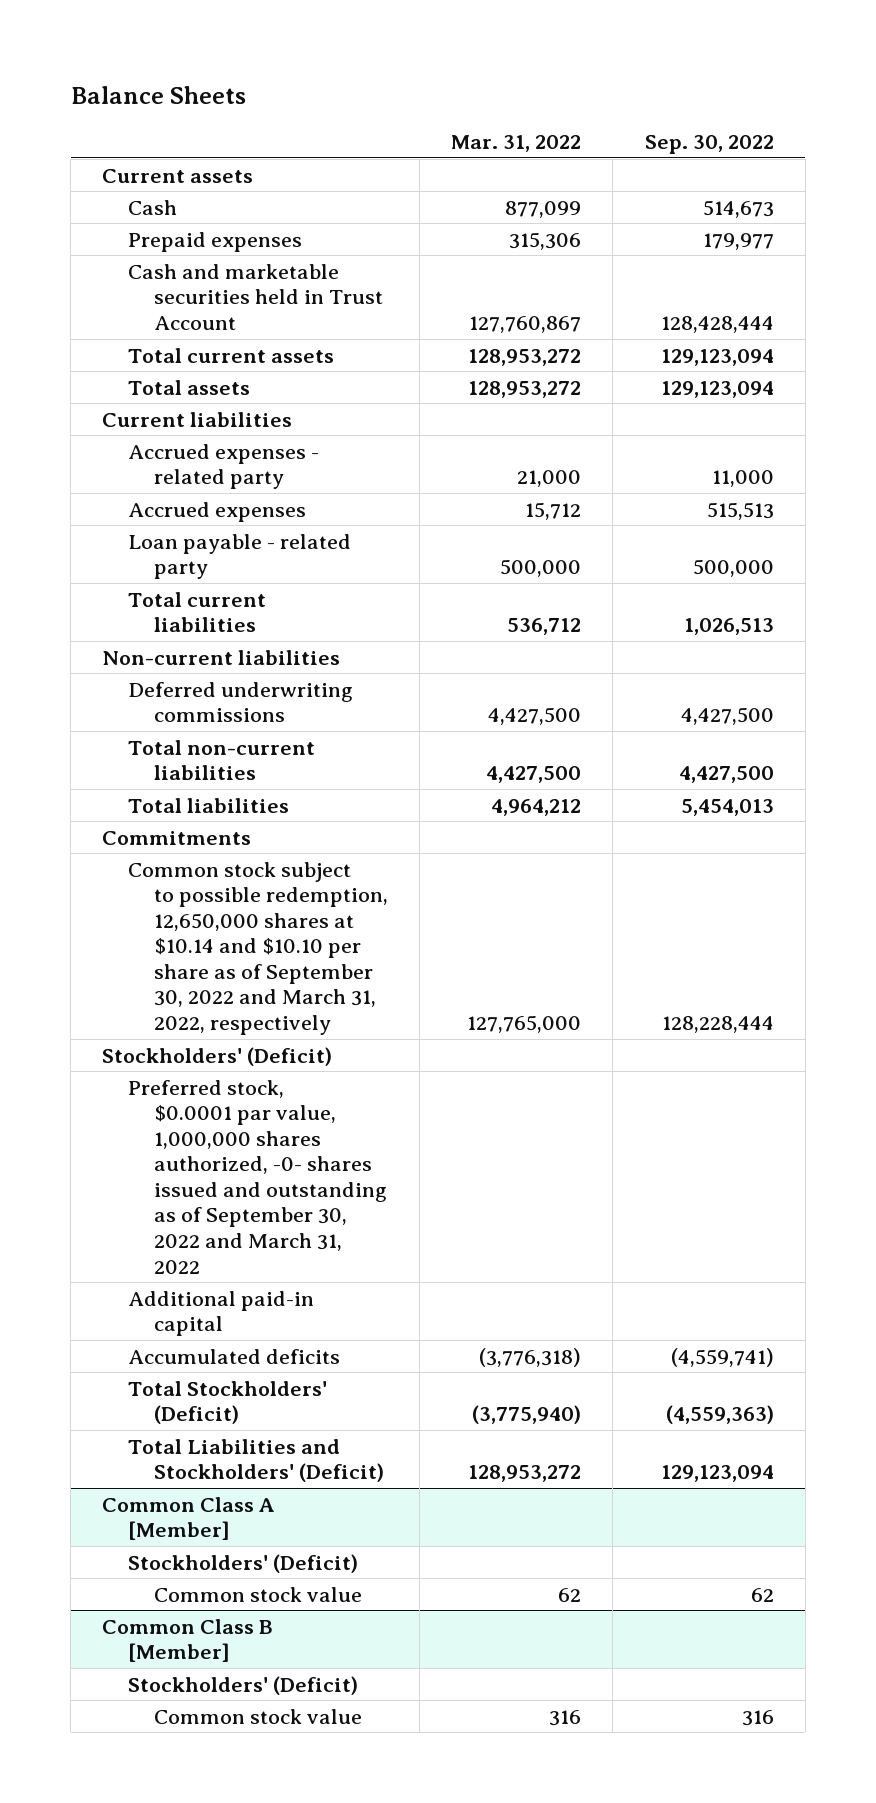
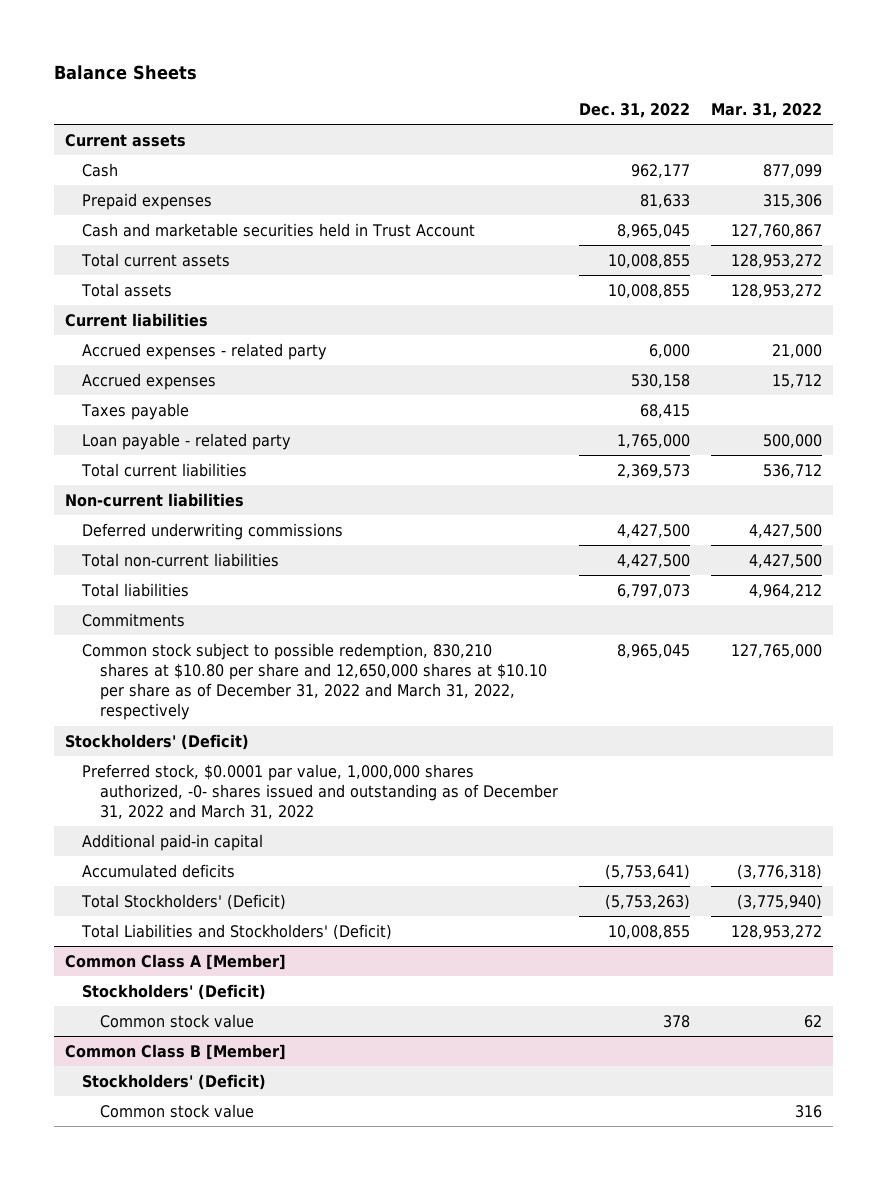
- | Mar. 31, 2022 | Sep. 30, 2022
+ | Dec. 31, 2022 | Mar. 31, 2022
+ Taxes payable | 68,415 |
- Common stock subject to possible redemption, 12,650,000 shares at $10.14 and $10.10 per share as of September 30, 2022 and March 31, 2022, respectively | 127,765,000 | 128,228,444
+ Common stock subject to possible redemption, 830,210 shares at $10.80 per share and 12,650,000 shares at $10.10 per share as of December 31, 2022 and March 31, 2022, respectively | 8,965,045 | 127,765,000
- Preferred stock, $0.0001 par value, 1,000,000 shares authorized, -0- shares issued and outstanding as of September 30, 2022 and March 31, 2022
+ Preferred stock, $0.0001 par value, 1,000,000 shares authorized, -0- shares issued and outstanding as of December 31, 2022 and March 31, 2022

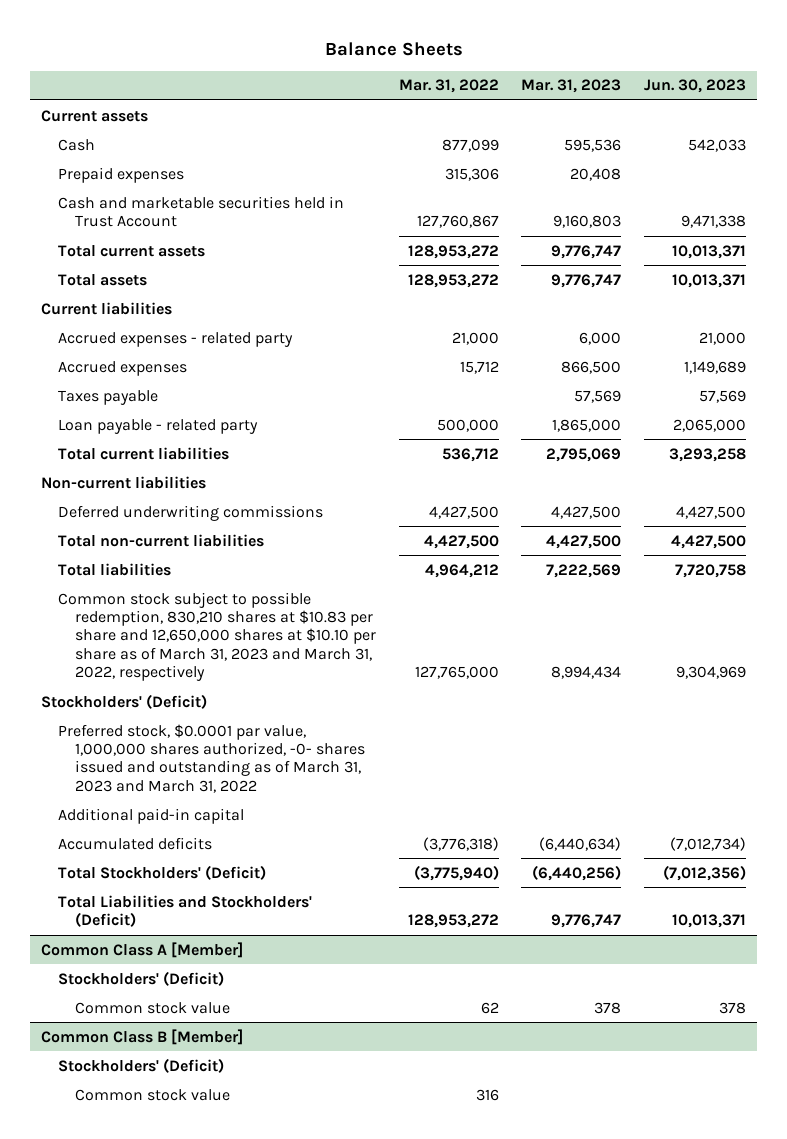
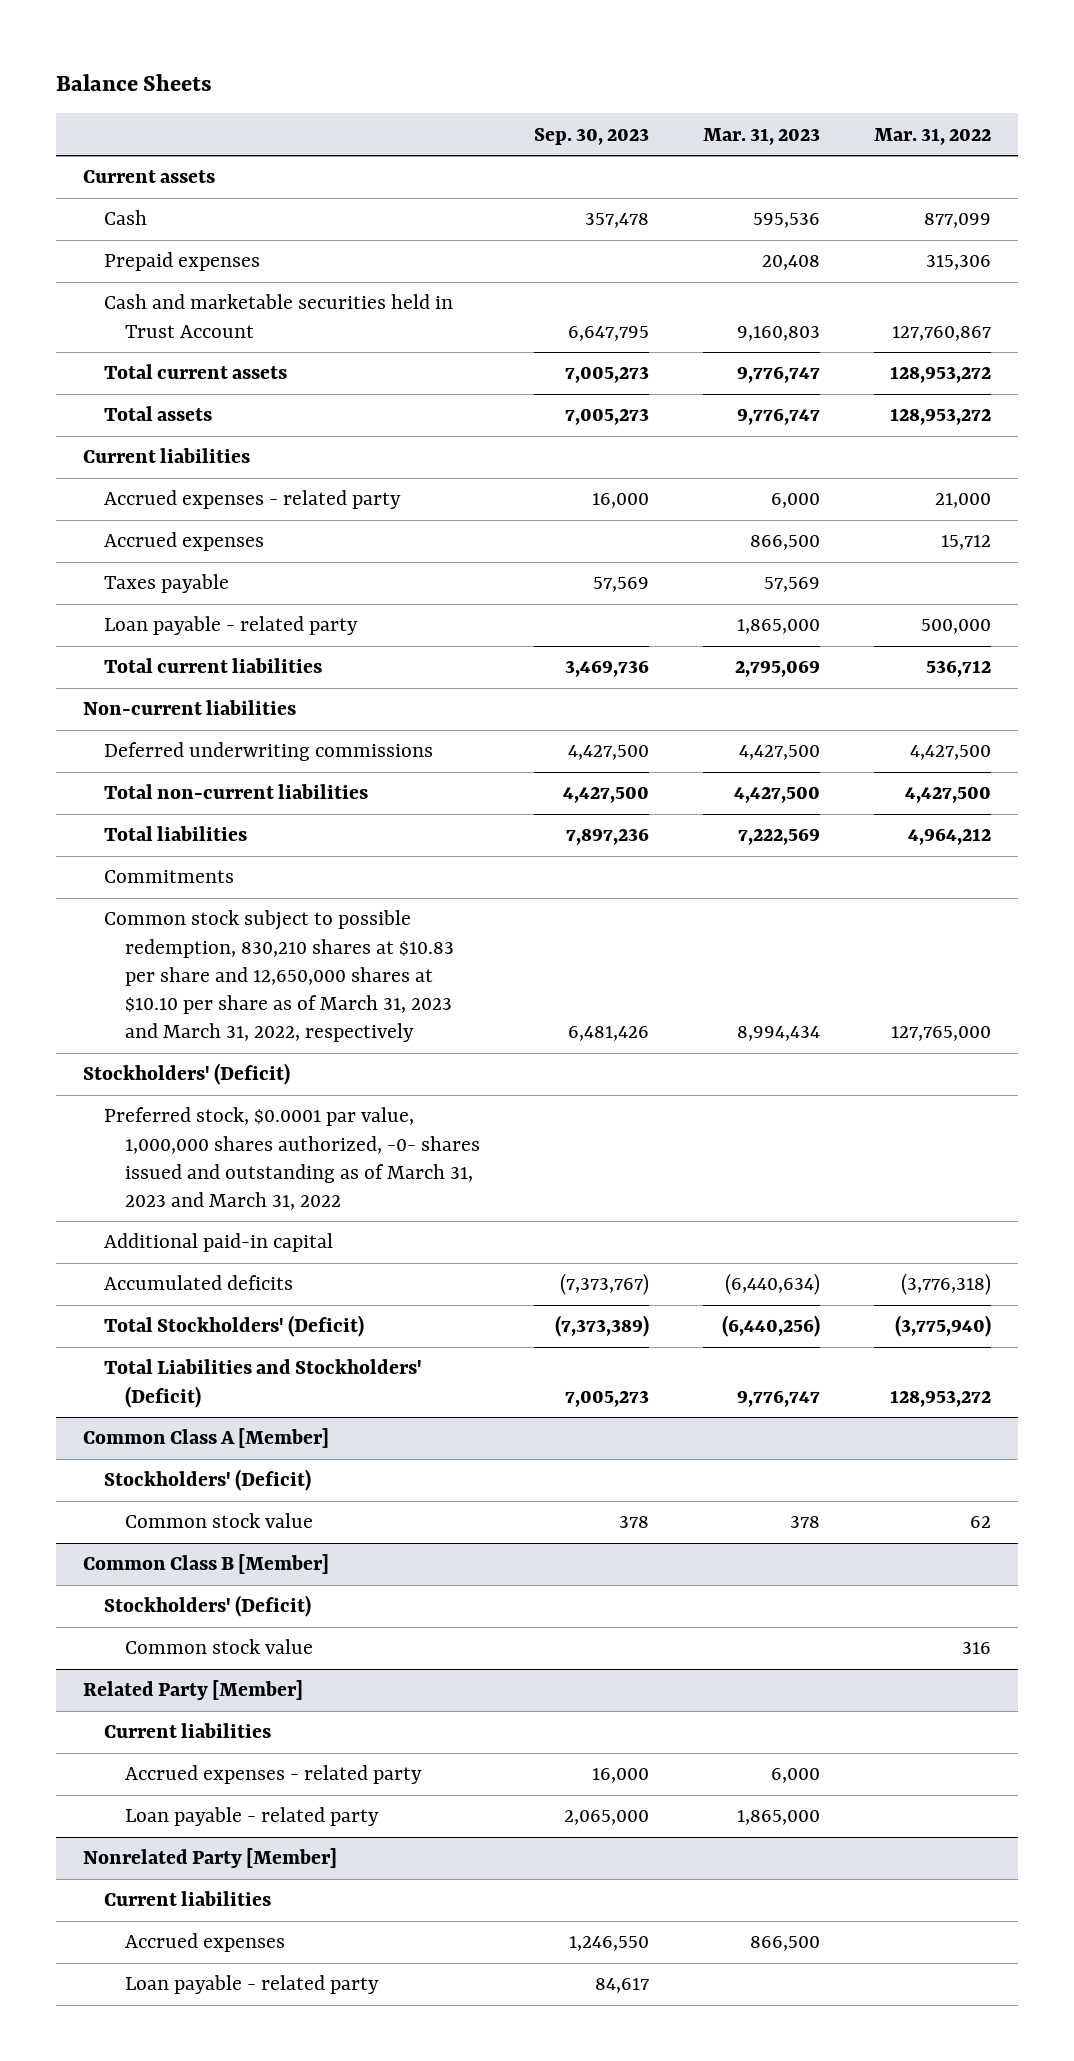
- | Mar. 31, 2022 | Mar. 31, 2023 | Jun. 30, 2023
+ | Sep. 30, 2023 | Mar. 31, 2023 | Mar. 31, 2022
+ Commitments
+ Related Party [Member]
+ Current liabilities
+ Accrued expenses - related party | 16,000 | 6,000 |
+ Loan payable - related party | 2,065,000 | 1,865,000 |
+ Nonrelated Party [Member]
+ Current liabilities
+ Accrued expenses | 1,246,550 | 866,500 |
+ Loan payable - related party | 84,617 | |

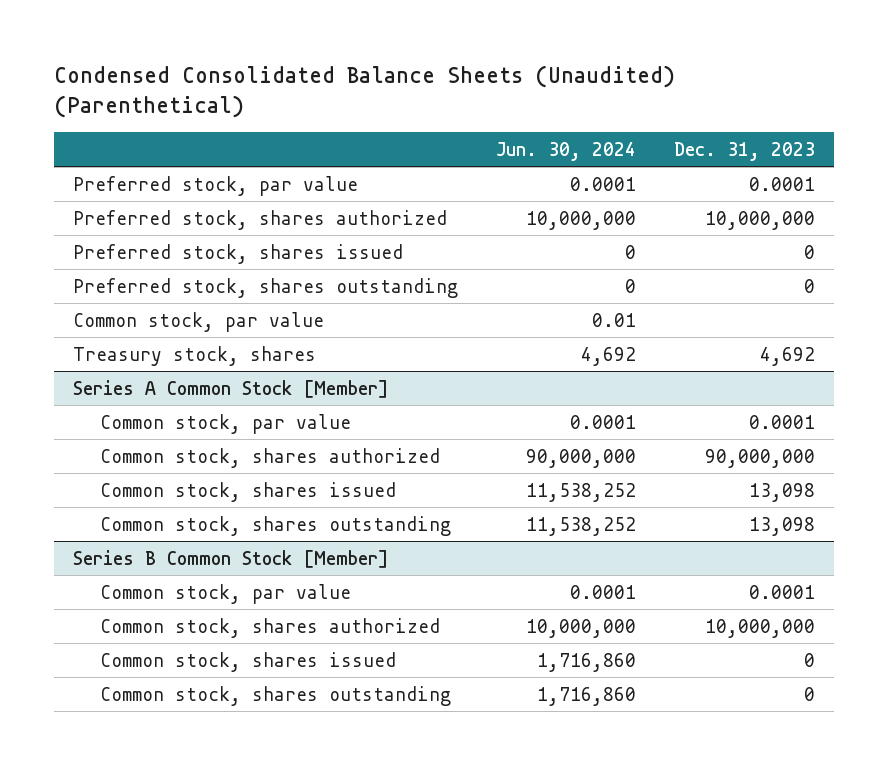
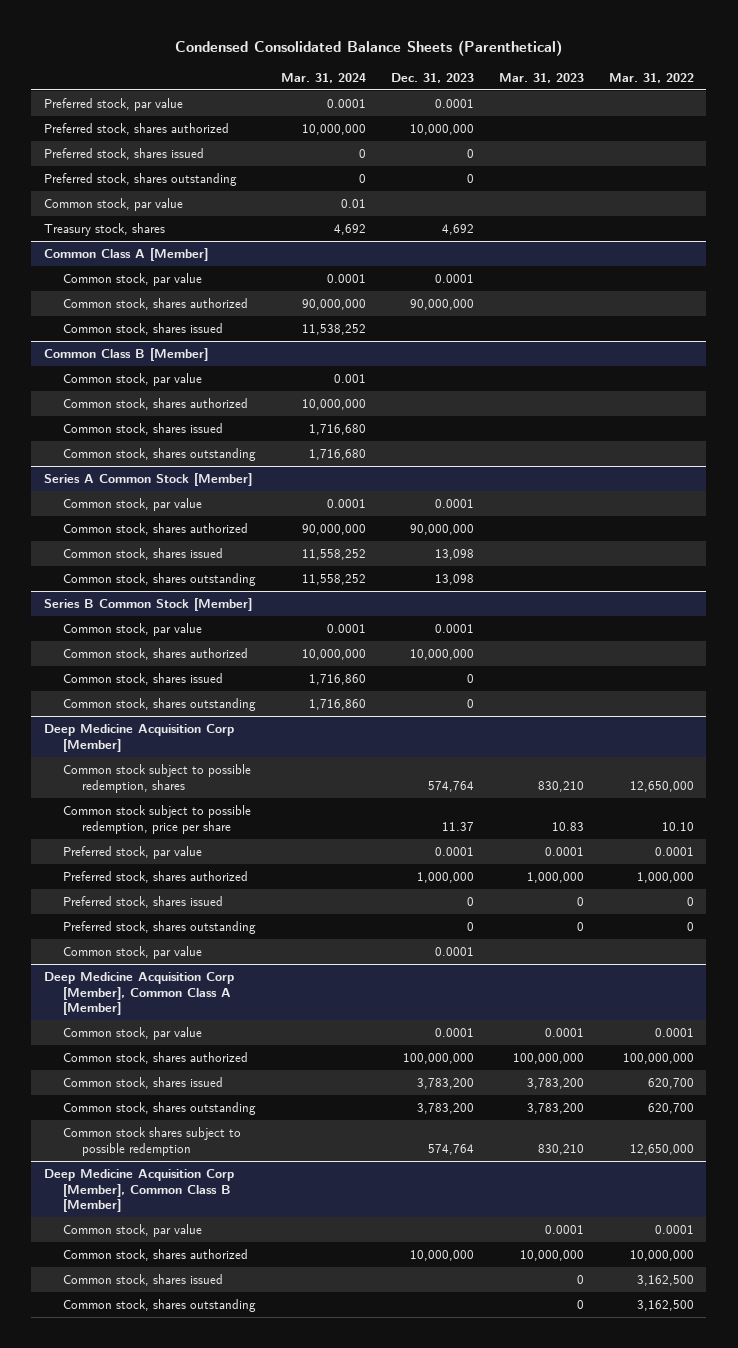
- Condensed Consolidated Balance Sheets (Unaudited) (Parenthetical)
+ Condensed Consolidated Balance Sheets (Parenthetical)
- | Jun. 30, 2024 | Dec. 31, 2023
+ | Mar. 31, 2024 | Dec. 31, 2023 | Mar. 31, 2023 | Mar. 31, 2022
+ Common Class A [Member]
+ Common stock, par value | 0.0001 | 0.0001 | |
+ Common stock, shares authorized | 90,000,000 | 90,000,000 | |
+ Common stock, shares issued | 11,538,252 | | |
+ Common Class B [Member]
+ Common stock, par value | 0.001 | | |
+ Common stock, shares authorized | 10,000,000 | | |
+ Common stock, shares issued | 1,716,680 | | |
+ Common stock, shares outstanding | 1,716,680 | | |
+ Deep Medicine Acquisition Corp [Member]
+ Common stock subject to possible redemption, shares | | 574,764 | 830,210 | 12,650,000
+ Common stock subject to possible redemption, price per share | | 11.37 | 10.83 | 10.10
+ Preferred stock, par value | | 0.0001 | 0.0001 | 0.0001
+ Preferred stock, shares authorized | | 1,000,000 | 1,000,000 | 1,000,000
+ Preferred stock, shares issued | | 0 | 0 | 0
+ Preferred stock, shares outstanding | | 0 | 0 | 0
+ Common stock, par value | | 0.0001 | |
+ Deep Medicine Acquisition Corp [Member], Common Class A [Member]
+ Common stock, par value | | 0.0001 | 0.0001 | 0.0001
+ Common stock, shares authorized | | 100,000,000 | 100,000,000 | 100,000,000
+ Common stock, shares issued | | 3,783,200 | 3,783,200 | 620,700
+ Common stock, shares outstanding | | 3,783,200 | 3,783,200 | 620,700
+ Common stock shares subject to possible redemption | | 574,764 | 830,210 | 12,650,000
+ Deep Medicine Acquisition Corp [Member], Common Class B [Member]
+ Common stock, par value | | | 0.0001 | 0.0001
+ Common stock, shares authorized | | 10,000,000 | 10,000,000 | 10,000,000
+ Common stock, shares issued | | | 0 | 3,162,500
+ Common stock, shares outstanding | | | 0 | 3,162,500

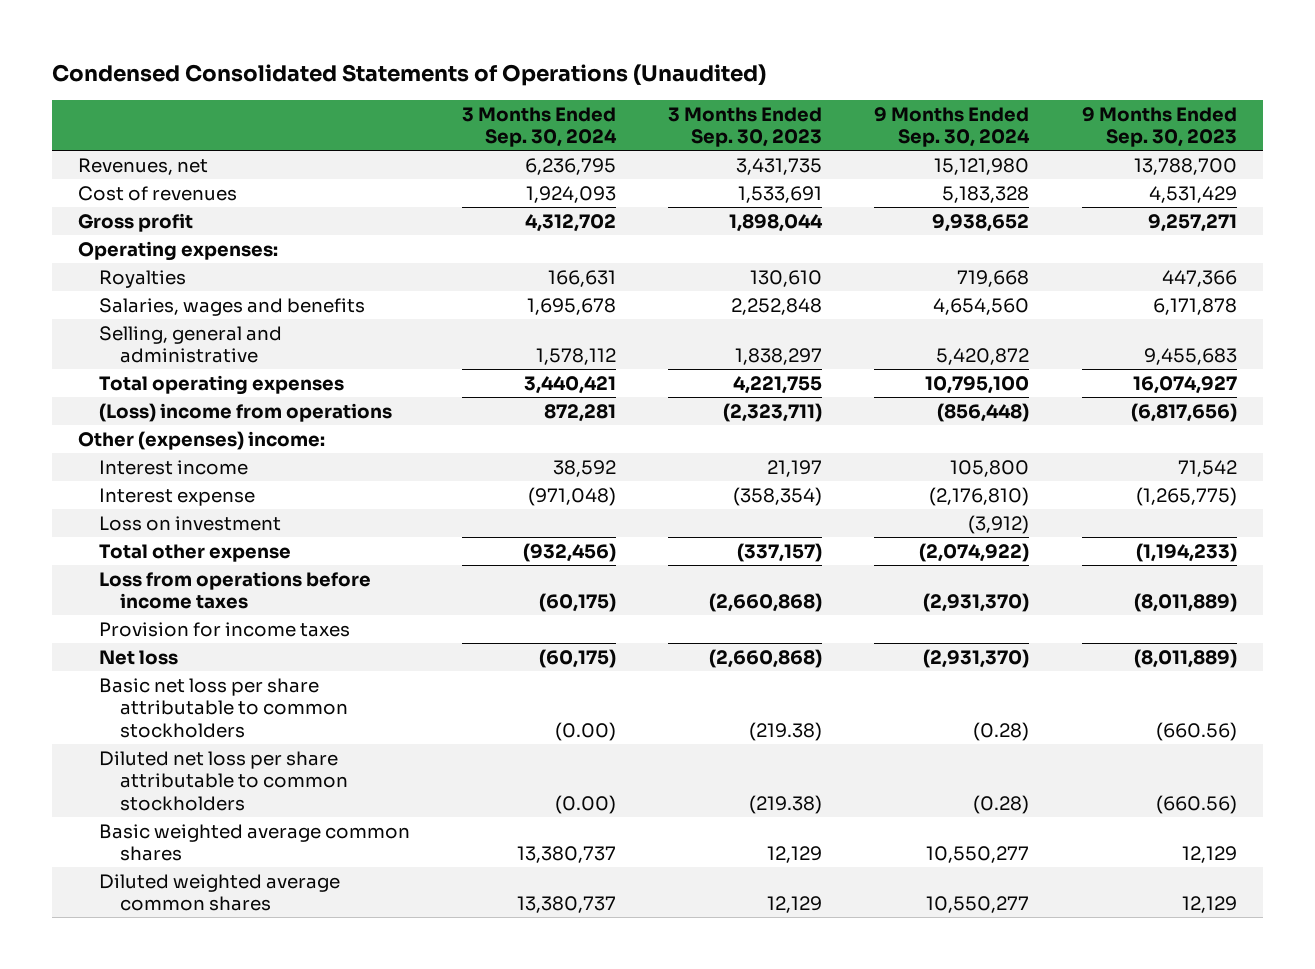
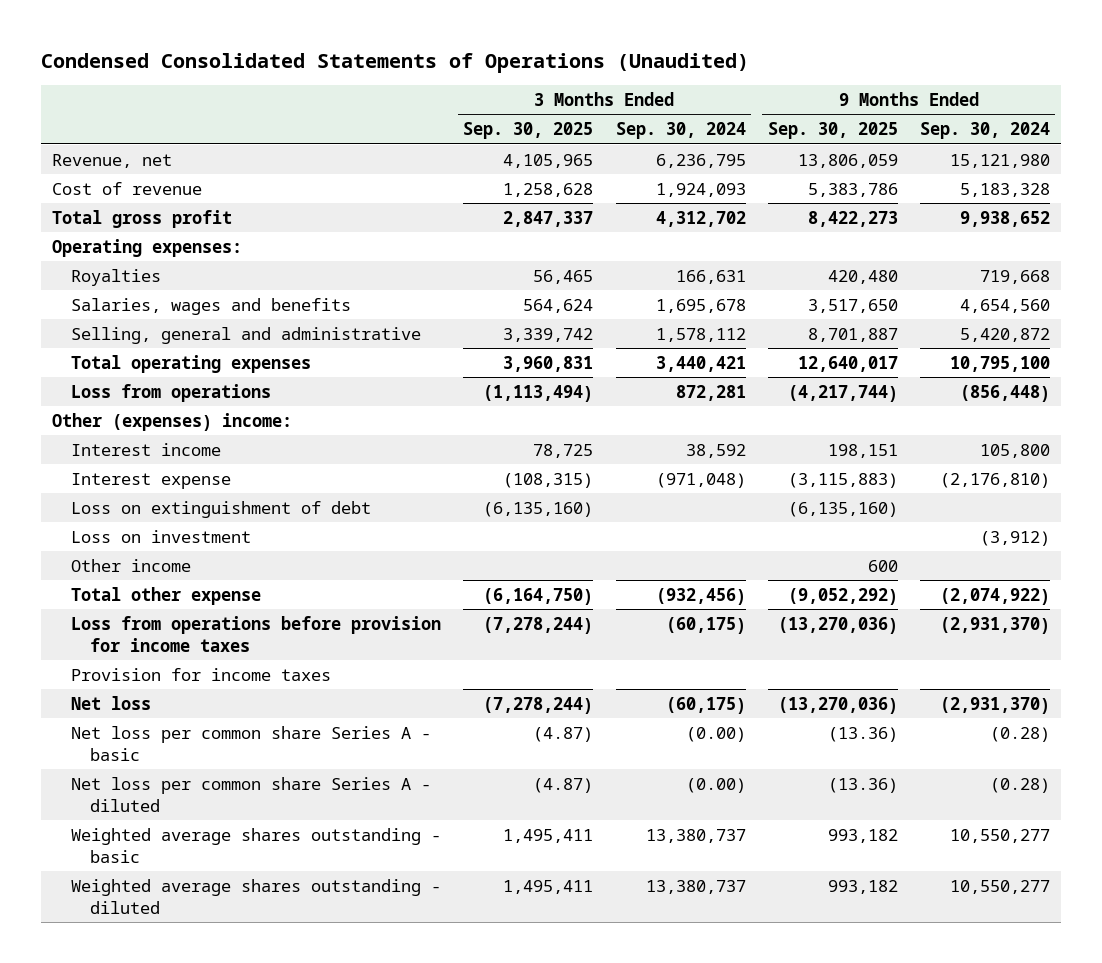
- | 3 Months Ended Sep. 30, 2024 | 3 Months Ended Sep. 30, 2023 | 9 Months Ended Sep. 30, 2024 | 9 Months Ended Sep. 30, 2023
+ | 3 Months Ended Sep. 30, 2025 | 3 Months Ended Sep. 30, 2024 | 9 Months Ended Sep. 30, 2025 | 9 Months Ended Sep. 30, 2024
- Revenues, net | 6,236,795 | 3,431,735 | 15,121,980 | 13,788,700
- Cost of revenues | 1,924,093 | 1,533,691 | 5,183,328 | 4,531,429
- Gross profit | 4,312,702 | 1,898,044 | 9,938,652 | 9,257,271
+ Revenue, net | 4,105,965 | 6,236,795 | 13,806,059 | 15,121,980
+ Cost of revenue | 1,258,628 | 1,924,093 | 5,383,786 | 5,183,328
+ Total gross profit | 2,847,337 | 4,312,702 | 8,422,273 | 9,938,652
- (Loss) income from operations | 872,281 | (2,323,711) | (856,448) | (6,817,656)
+ Loss from operations | (1,113,494) | 872,281 | (4,217,744) | (856,448)
+ Loss on extinguishment of debt | (6,135,160) | | (6,135,160) |
+ Other income | | | 600 |
- Loss from operations before income taxes | (60,175) | (2,660,868) | (2,931,370) | (8,011,889)
+ Loss from operations before provision for income taxes | (7,278,244) | (60,175) | (13,270,036) | (2,931,370)
- Basic net loss per share attributable to common stockholders | (0.00) | (219.38) | (0.28) | (660.56)
- Diluted net loss per share attributable to common stockholders | (0.00) | (219.38) | (0.28) | (660.56)
- Basic weighted average common shares | 13,380,737 | 12,129 | 10,550,277 | 12,129
- Diluted weighted average common shares | 13,380,737 | 12,129 | 10,550,277 | 12,129
+ Net loss per common share Series A - basic | (4.87) | (0.00) | (13.36) | (0.28)
+ Net loss per common share Series A - diluted | (4.87) | (0.00) | (13.36) | (0.28)
+ Weighted average shares outstanding - basic | 1,495,411 | 13,380,737 | 993,182 | 10,550,277
+ Weighted average shares outstanding - diluted | 1,495,411 | 13,380,737 | 993,182 | 10,550,277

